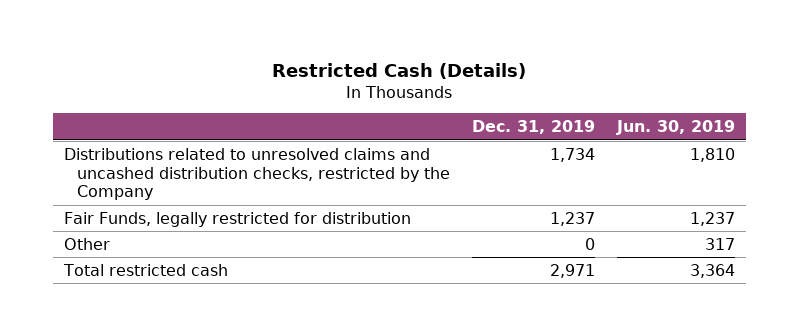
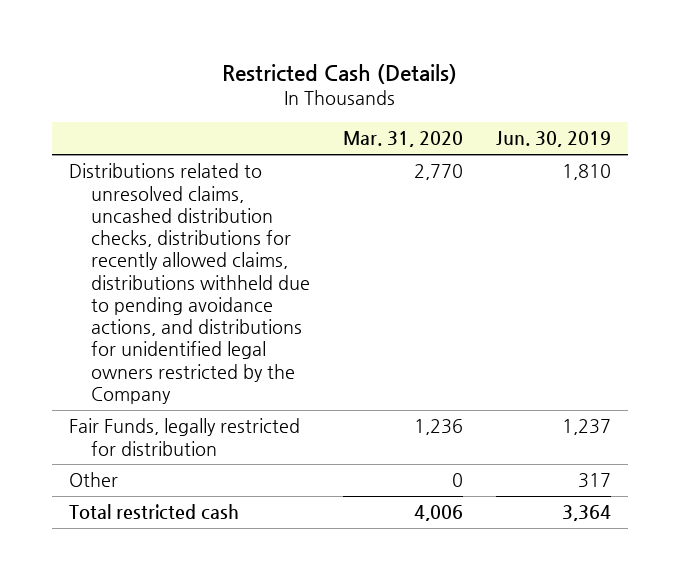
- | Dec. 31, 2019 | Jun. 30, 2019
+ | Mar. 31, 2020 | Jun. 30, 2019
- Distributions related to unresolved claims and uncashed distribution checks, restricted by the Company | 1,734 | 1,810
+ Distributions related to unresolved claims, uncashed distribution checks, distributions for recently allowed claims, distributions withheld due to pending avoidance actions, and distributions for unidentified legal owners restricted by the Company | 2,770 | 1,810

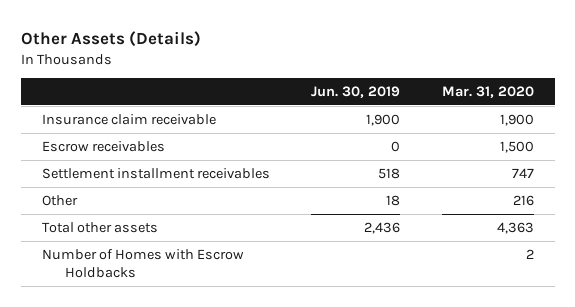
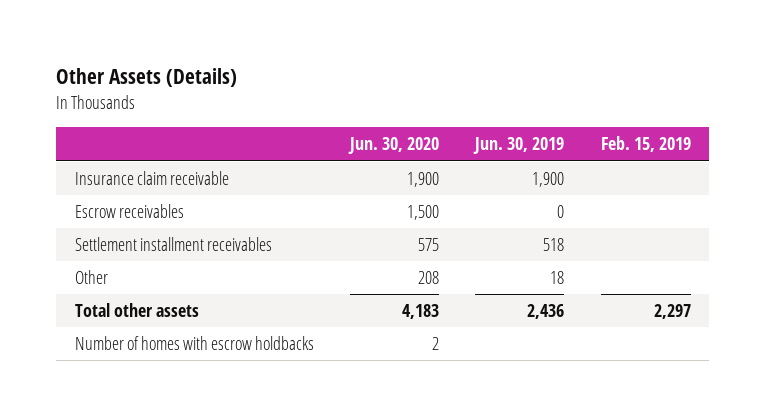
- | Jun. 30, 2019 | Mar. 31, 2020
+ | Jun. 30, 2020 | Jun. 30, 2019 | Feb. 15, 2019
- Number of Homes with Escrow Holdbacks | | 2
+ Number of homes with escrow holdbacks | 2 | |

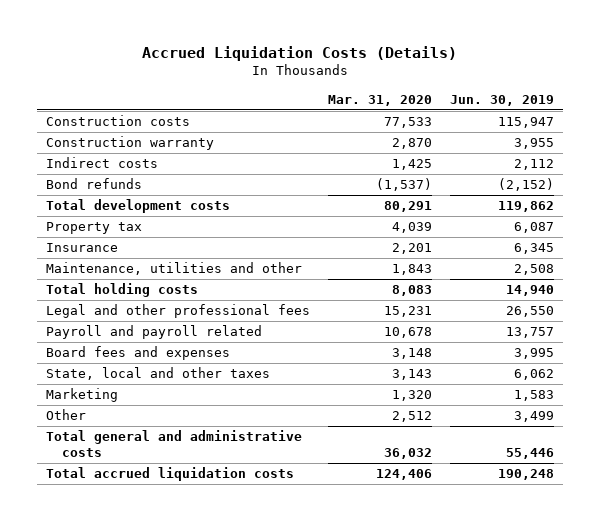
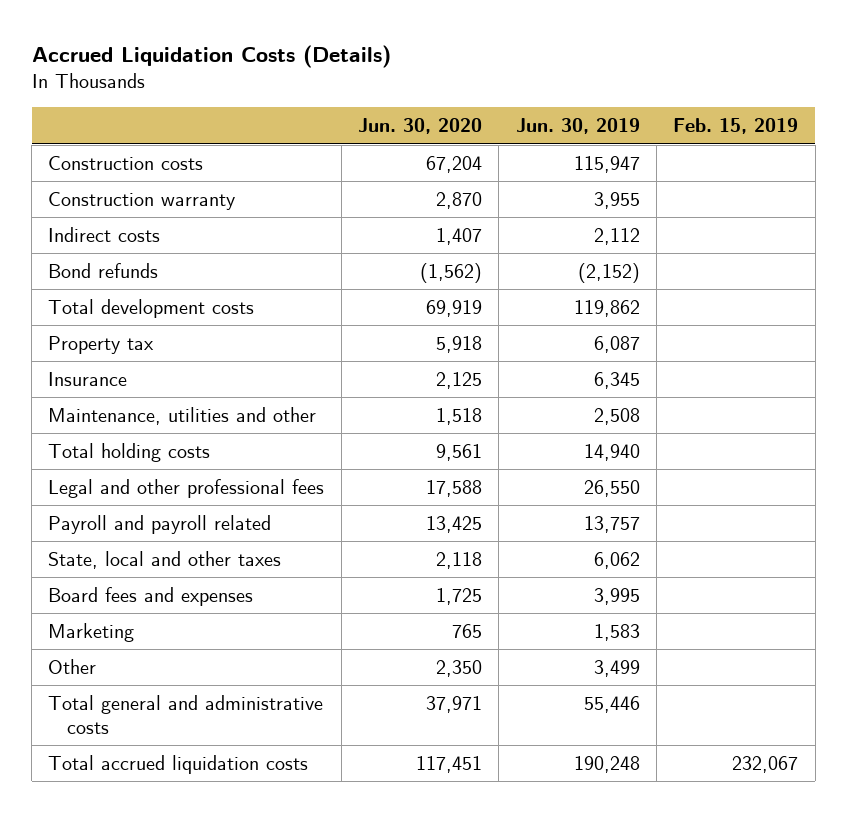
- | Mar. 31, 2020 | Jun. 30, 2019
+ | Jun. 30, 2020 | Jun. 30, 2019 | Feb. 15, 2019
moved down: Board fees and expenses | 1,725 | 3,995 |

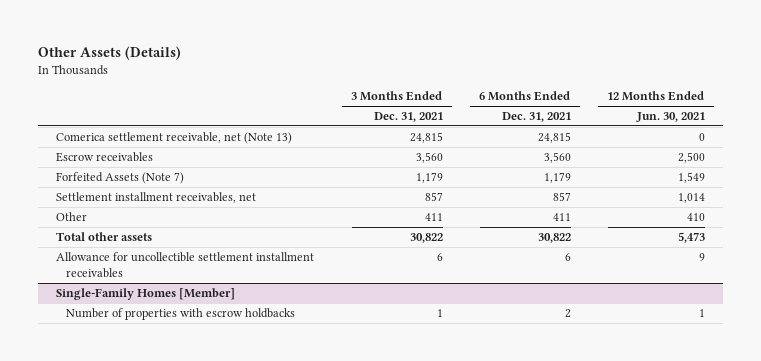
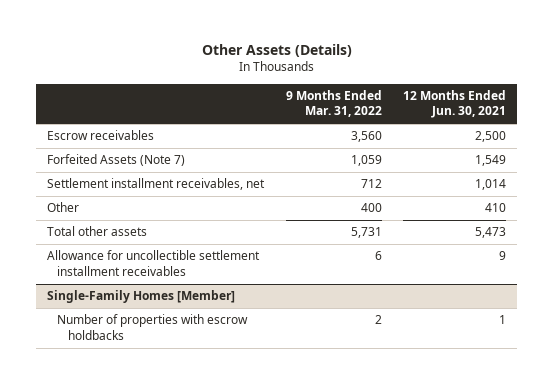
- | 3 Months Ended Dec. 31, 2021 | 6 Months Ended Dec. 31, 2021 | 12 Months Ended Jun. 30, 2021
+ | 9 Months Ended Mar. 31, 2022 | 12 Months Ended Jun. 30, 2021
- Comerica settlement receivable, net (Note 13) | 24,815 | 24,815 | 0

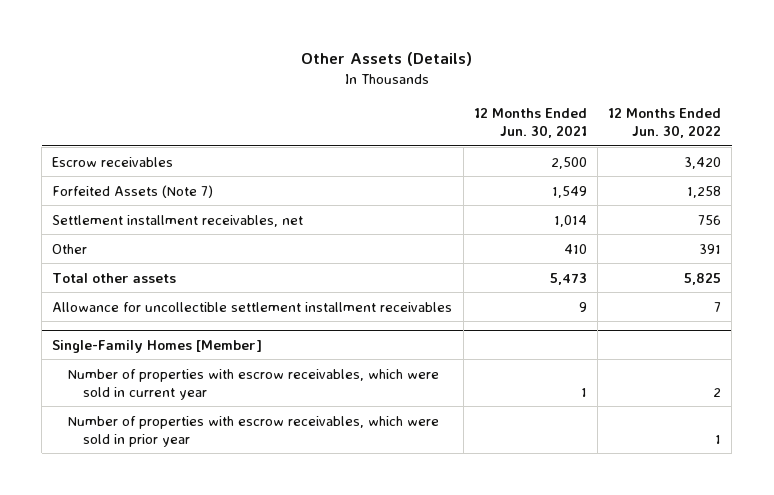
- | 9 Months Ended Mar. 31, 2022 | 12 Months Ended Jun. 30, 2021
+ | 12 Months Ended Jun. 30, 2021 | 12 Months Ended Jun. 30, 2022
@ Single-Family Homes [Member]
- Number of properties with escrow holdbacks | 2 | 1
+ Number of properties with escrow receivables, which were sold in current year | 1 | 2
+ Number of properties with escrow receivables, which were sold in prior year | | 1

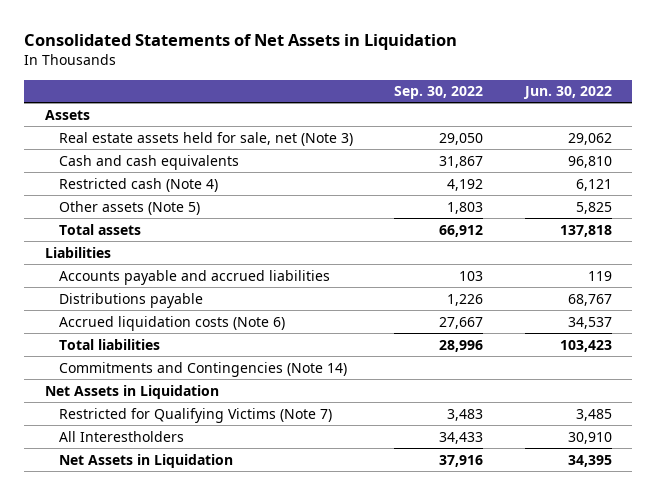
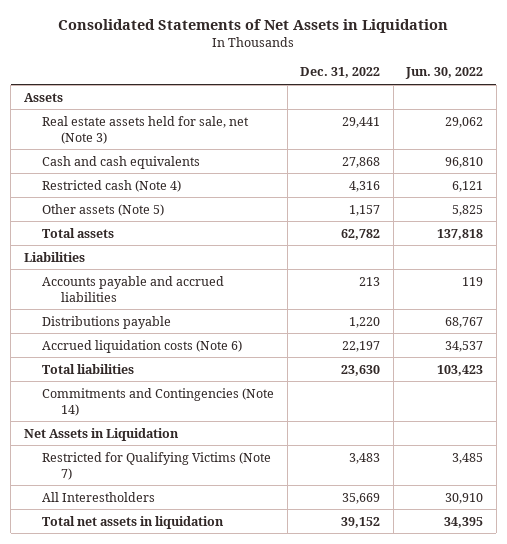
- | Sep. 30, 2022 | Jun. 30, 2022
+ | Dec. 31, 2022 | Jun. 30, 2022
- Net Assets in Liquidation | 37,916 | 34,395
+ Total net assets in liquidation | 39,152 | 34,395

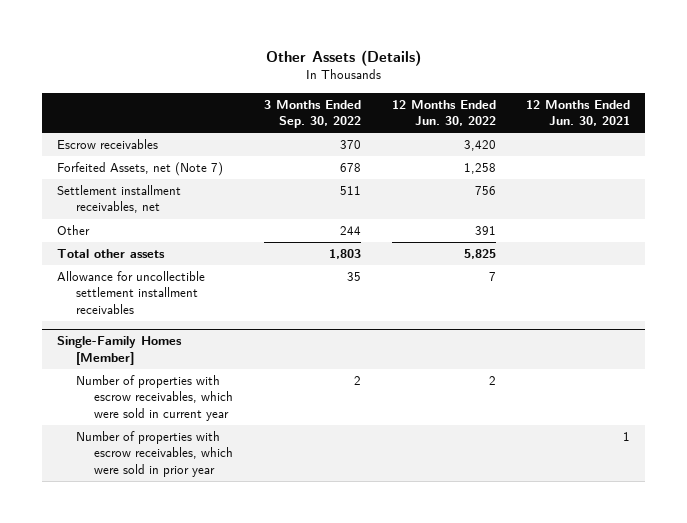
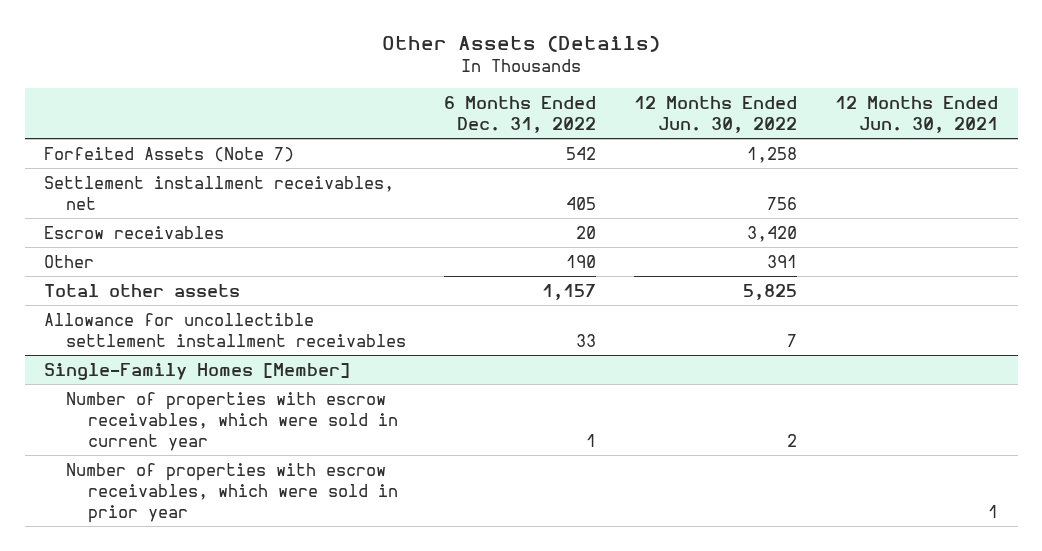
- | 3 Months Ended Sep. 30, 2022 | 12 Months Ended Jun. 30, 2022 | 12 Months Ended Jun. 30, 2021
+ | 6 Months Ended Dec. 31, 2022 | 12 Months Ended Jun. 30, 2022 | 12 Months Ended Jun. 30, 2021
- Forfeited Assets, net (Note 7) | 678 | 1,258 |
+ Forfeited Assets (Note 7) | 542 | 1,258 |
moved down: Escrow receivables | 20 | 3,420 |

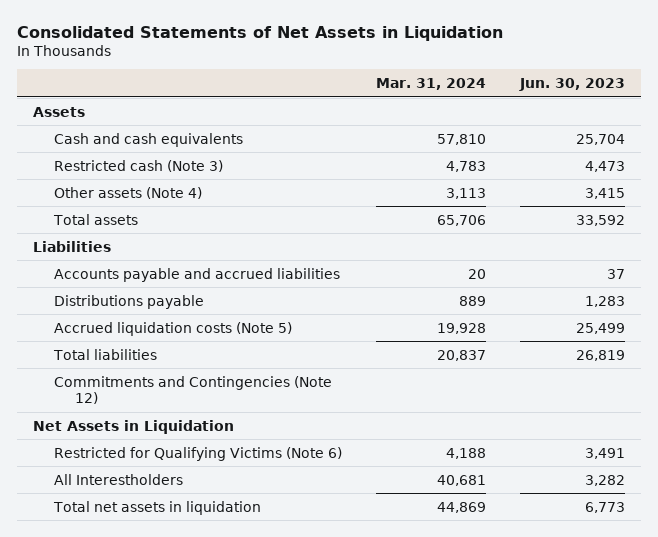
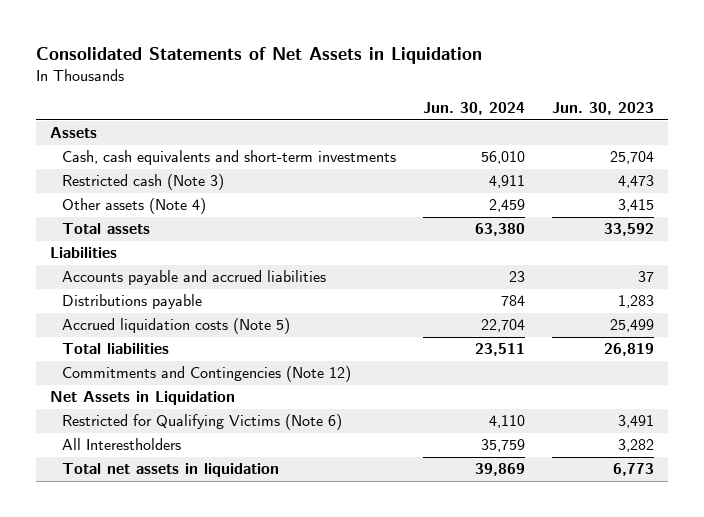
- | Mar. 31, 2024 | Jun. 30, 2023
+ | Jun. 30, 2024 | Jun. 30, 2023
- Cash and cash equivalents | 57,810 | 25,704
+ Cash, cash equivalents and short-term investments | 56,010 | 25,704

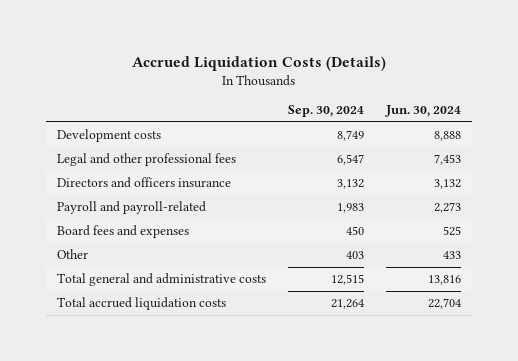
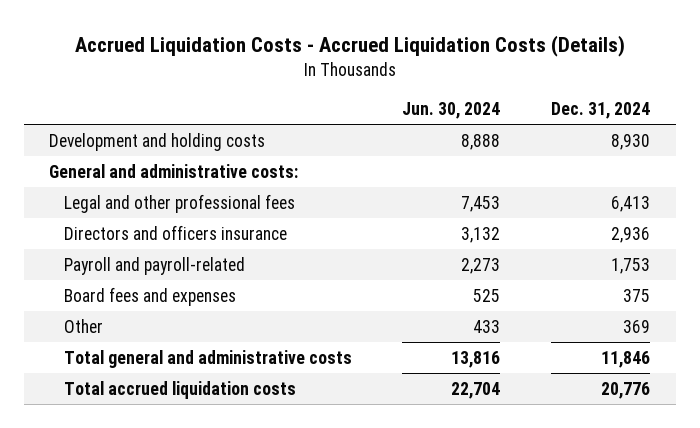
- Accrued Liquidation Costs (Details)
+ Accrued Liquidation Costs - Accrued Liquidation Costs (Details)
- | Sep. 30, 2024 | Jun. 30, 2024
+ | Jun. 30, 2024 | Dec. 31, 2024
- Development costs | 8,749 | 8,888
+ Development and holding costs | 8,888 | 8,930
+ General and administrative costs:

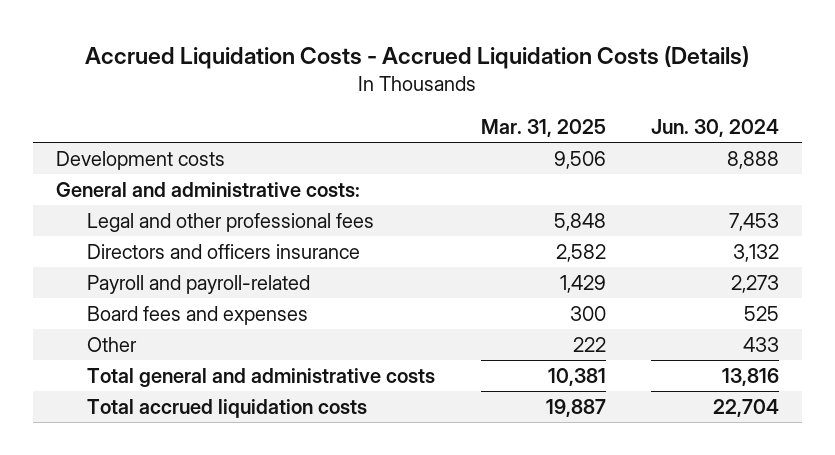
- | Jun. 30, 2024 | Dec. 31, 2024
+ | Mar. 31, 2025 | Jun. 30, 2024
- Development and holding costs | 8,888 | 8,930
+ Development costs | 9,506 | 8,888

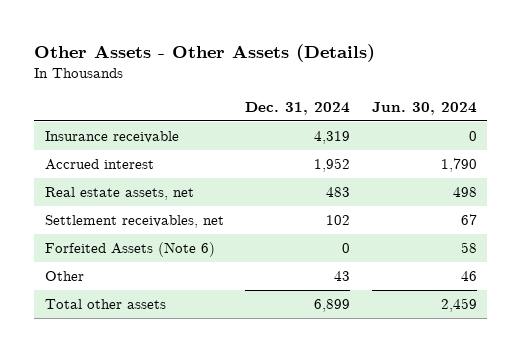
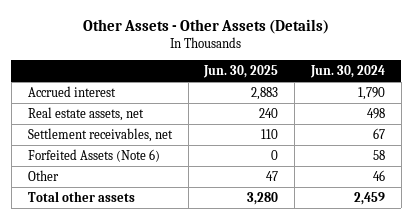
- | Dec. 31, 2024 | Jun. 30, 2024
+ | Jun. 30, 2025 | Jun. 30, 2024
- Insurance receivable | 4,319 | 0

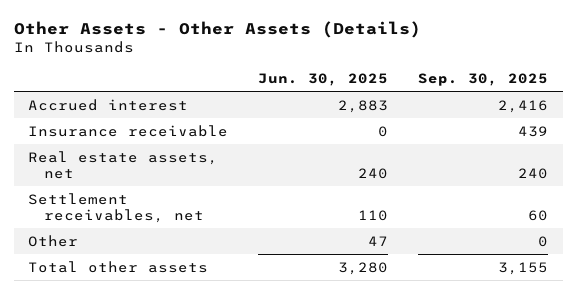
- | Jun. 30, 2025 | Jun. 30, 2024
+ | Jun. 30, 2025 | Sep. 30, 2025
+ Insurance receivable | 0 | 439
- Forfeited Assets (Note 6) | 0 | 58

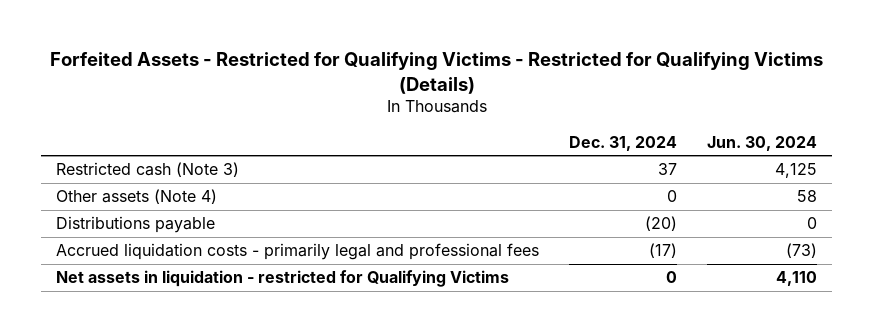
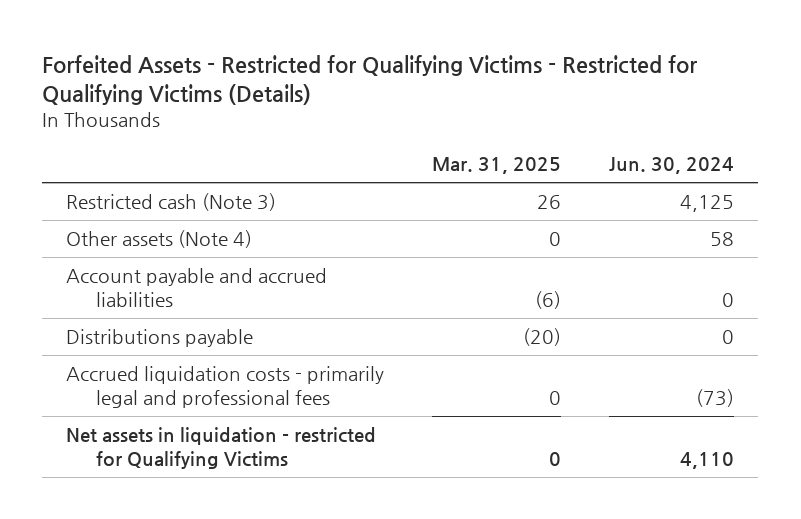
- | Dec. 31, 2024 | Jun. 30, 2024
+ | Mar. 31, 2025 | Jun. 30, 2024
+ Account payable and accrued liabilities | (6) | 0

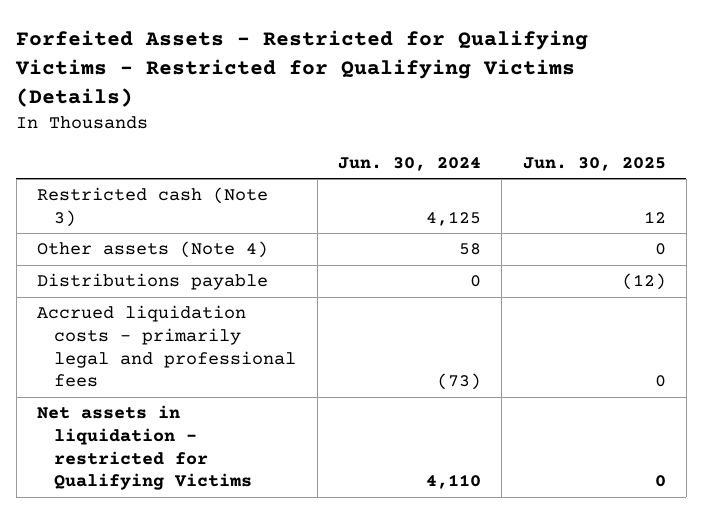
- | Mar. 31, 2025 | Jun. 30, 2024
+ | Jun. 30, 2024 | Jun. 30, 2025
- Account payable and accrued liabilities | (6) | 0

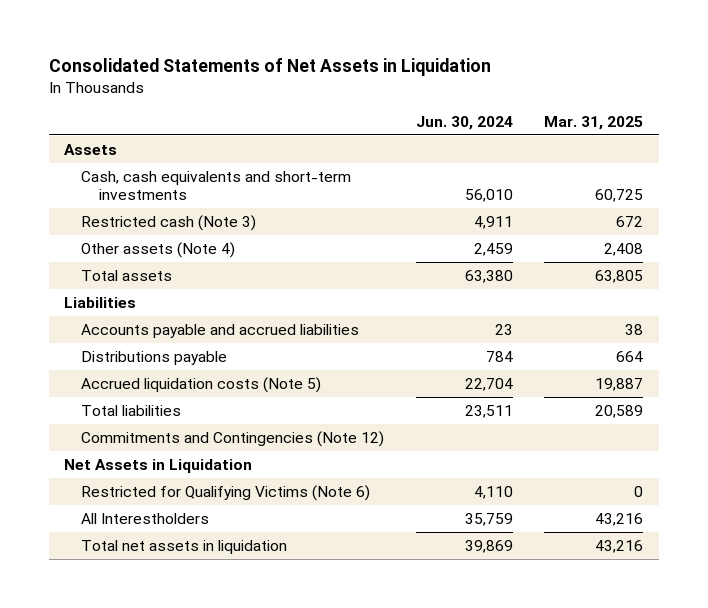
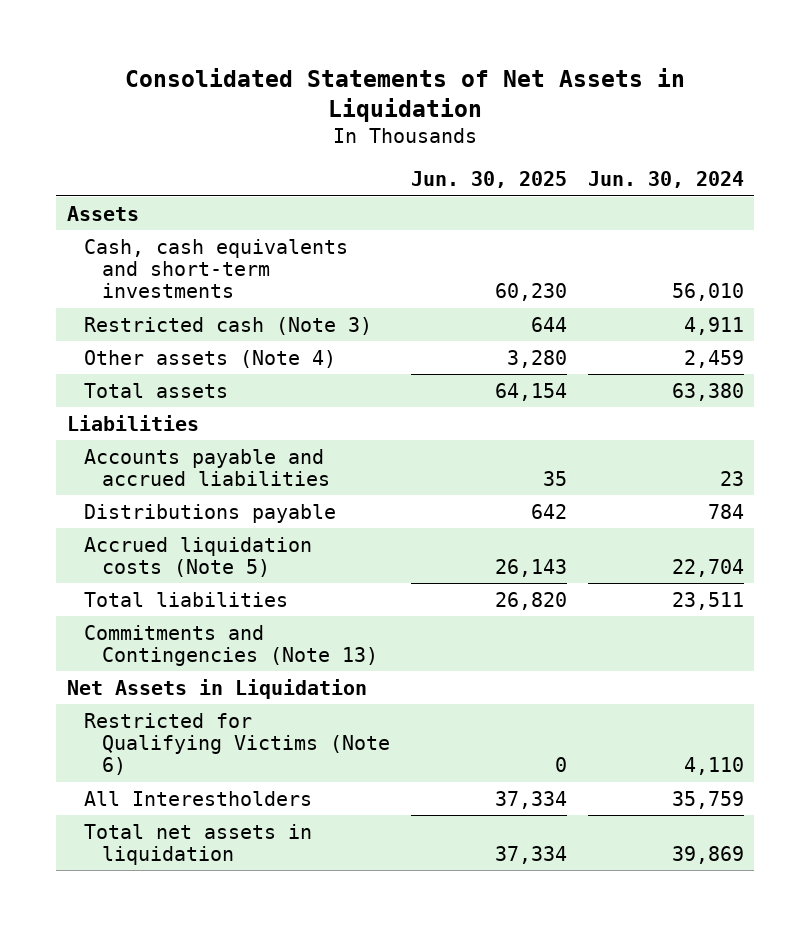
- | Jun. 30, 2024 | Mar. 31, 2025
+ | Jun. 30, 2025 | Jun. 30, 2024
- Commitments and Contingencies (Note 12)
+ Commitments and Contingencies (Note 13)

